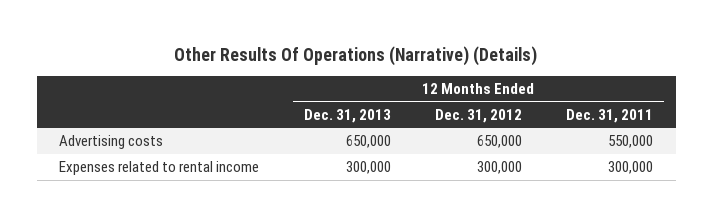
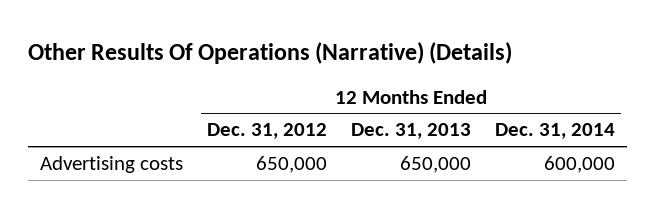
- | 12 Months Ended Dec. 31, 2013 | 12 Months Ended Dec. 31, 2012 | 12 Months Ended Dec. 31, 2011
+ | 12 Months Ended Dec. 31, 2012 | 12 Months Ended Dec. 31, 2013 | 12 Months Ended Dec. 31, 2014
- Expenses related to rental income | 300,000 | 300,000 | 300,000

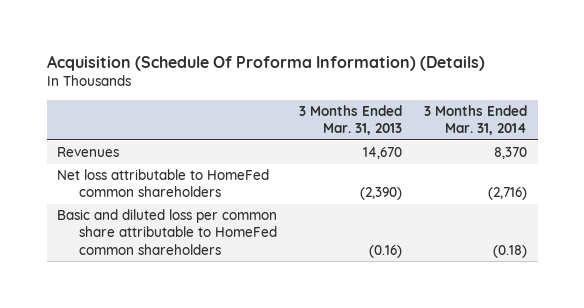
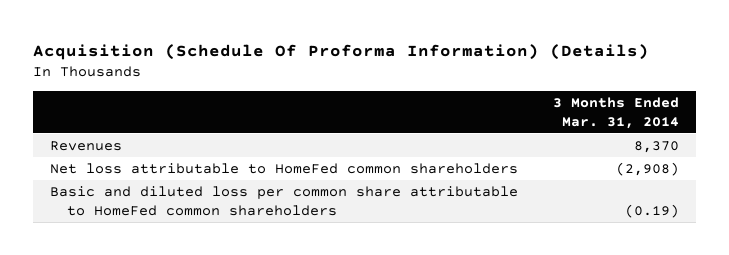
- | 3 Months Ended Mar. 31, 2013 | 3 Months Ended Mar. 31, 2014
+ | 3 Months Ended Mar. 31, 2014
- Net loss attributable to HomeFed common shareholders | (2,390) | (2,716)
- Basic and diluted loss per common share attributable to HomeFed common shareholders | (0.16) | (0.18)
+ Net loss attributable to HomeFed common shareholders | (2,908)
+ Basic and diluted loss per common share attributable to HomeFed common shareholders | (0.19)

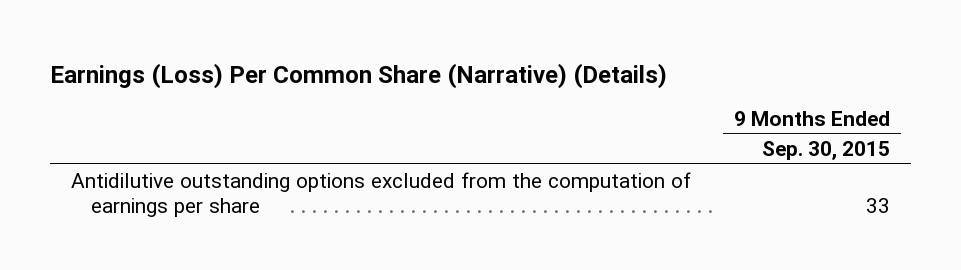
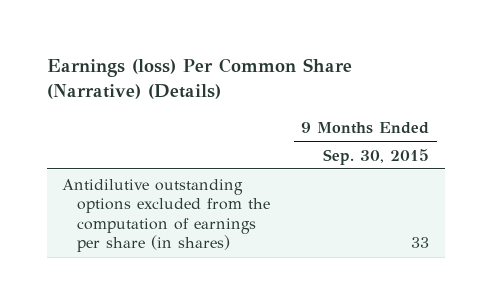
- Earnings (Loss) Per Common Share (Narrative) (Details)
+ Earnings (loss) Per Common Share (Narrative) (Details)
- Antidilutive outstanding options excluded from the computation of earnings per share | 33
+ Antidilutive outstanding options excluded from the computation of earnings per share (in shares) | 33

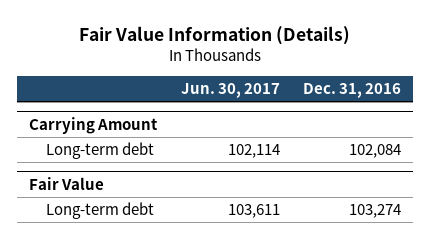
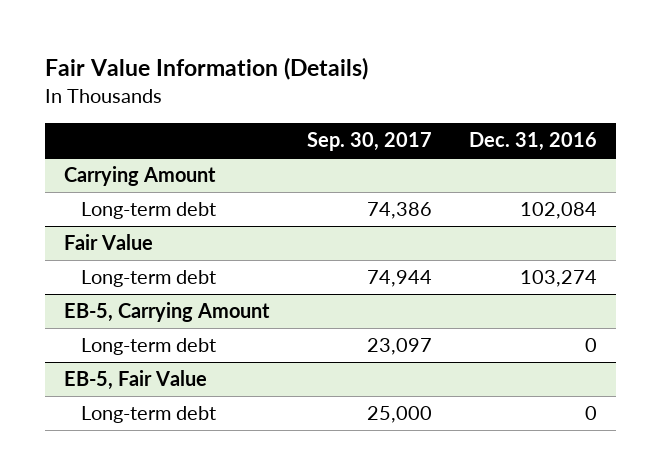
- | Jun. 30, 2017 | Dec. 31, 2016
+ | Sep. 30, 2017 | Dec. 31, 2016
+ EB-5, Carrying Amount
+ Long-term debt | 23,097 | 0
+ EB-5, Fair Value
+ Long-term debt | 25,000 | 0

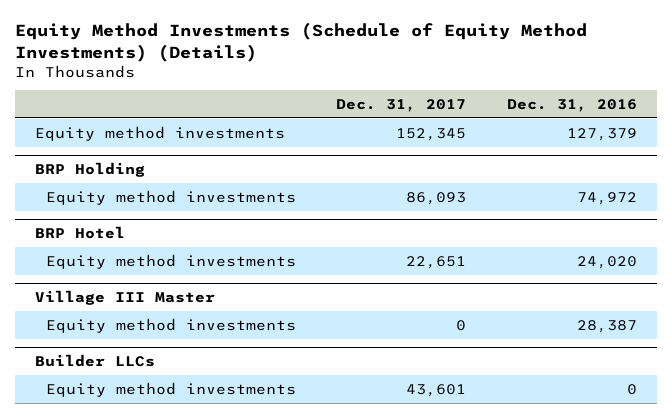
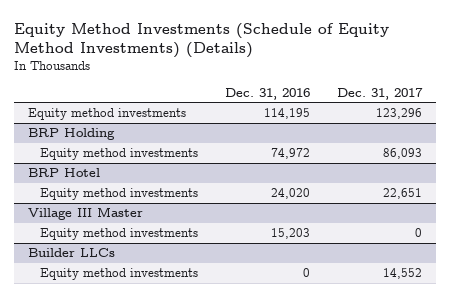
- | Dec. 31, 2017 | Dec. 31, 2016
+ | Dec. 31, 2016 | Dec. 31, 2017
- Equity method investments | 152,345 | 127,379
+ Equity method investments | 114,195 | 123,296
@ Village III Master
- Equity method investments | 0 | 28,387
+ Equity method investments | 15,203 | 0
@ Builder LLCs
- Equity method investments | 43,601 | 0
+ Equity method investments | 0 | 14,552

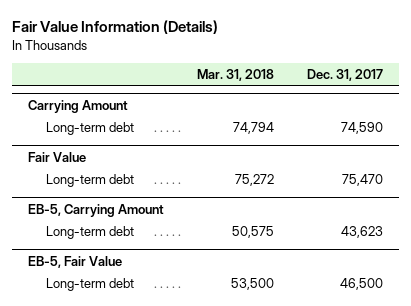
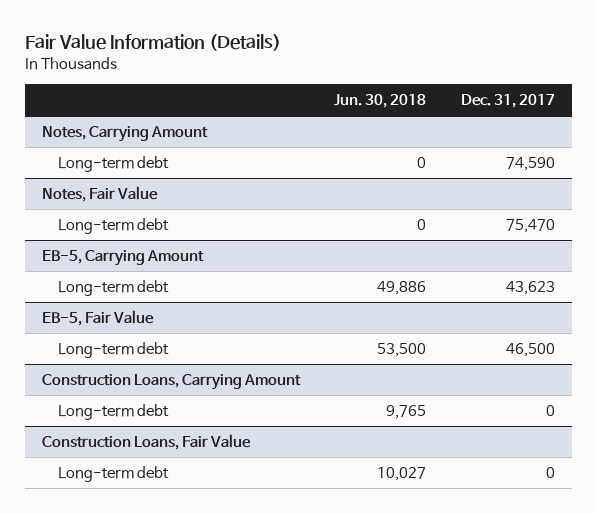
- | Mar. 31, 2018 | Dec. 31, 2017
+ | Jun. 30, 2018 | Dec. 31, 2017
- Carrying Amount
+ Notes, Carrying Amount
- Fair Value
+ Notes, Fair Value
+ Construction Loans, Carrying Amount
+ Long-term debt | 9,765 | 0
+ Construction Loans, Fair Value
+ Long-term debt | 10,027 | 0

